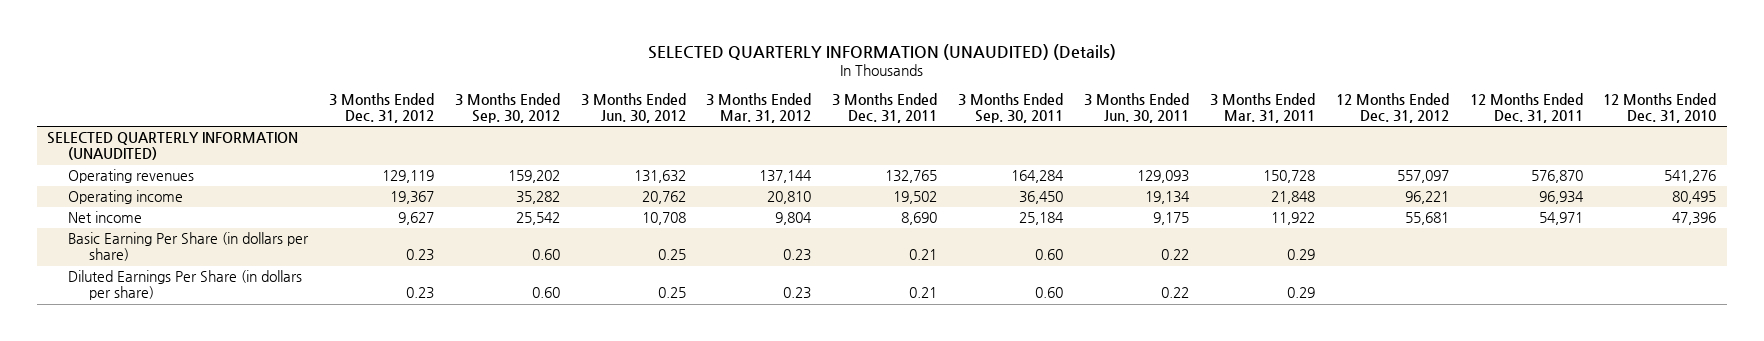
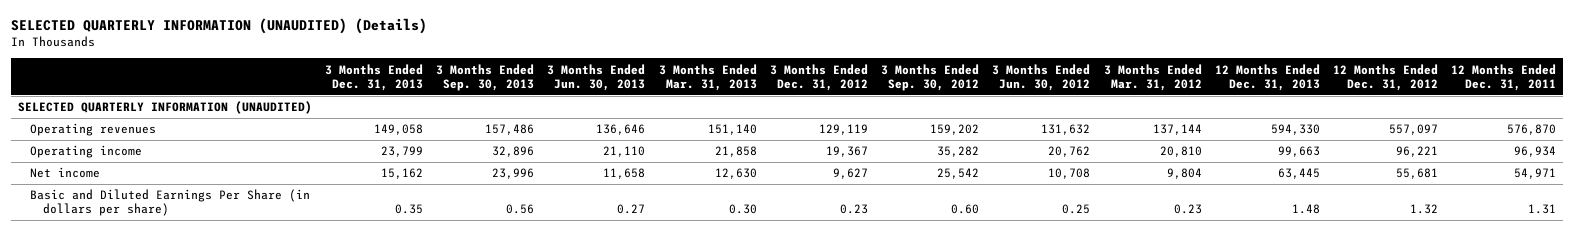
- | 3 Months Ended Dec. 31, 2012 | 3 Months Ended Sep. 30, 2012 | 3 Months Ended Jun. 30, 2012 | 3 Months Ended Mar. 31, 2012 | 3 Months Ended Dec. 31, 2011 | 3 Months Ended Sep. 30, 2011 | 3 Months Ended Jun. 30, 2011 | 3 Months Ended Mar. 31, 2011 | 12 Months Ended Dec. 31, 2012 | 12 Months Ended Dec. 31, 2011 | 12 Months Ended Dec. 31, 2010
+ | 3 Months Ended Dec. 31, 2013 | 3 Months Ended Sep. 30, 2013 | 3 Months Ended Jun. 30, 2013 | 3 Months Ended Mar. 31, 2013 | 3 Months Ended Dec. 31, 2012 | 3 Months Ended Sep. 30, 2012 | 3 Months Ended Jun. 30, 2012 | 3 Months Ended Mar. 31, 2012 | 12 Months Ended Dec. 31, 2013 | 12 Months Ended Dec. 31, 2012 | 12 Months Ended Dec. 31, 2011
- Basic Earning Per Share (in dollars per share) | 0.23 | 0.60 | 0.25 | 0.23 | 0.21 | 0.60 | 0.22 | 0.29 | | |
- Diluted Earnings Per Share (in dollars per share) | 0.23 | 0.60 | 0.25 | 0.23 | 0.21 | 0.60 | 0.22 | 0.29 | | |
+ Basic and Diluted Earnings Per Share (in dollars per share) | 0.35 | 0.56 | 0.27 | 0.30 | 0.23 | 0.60 | 0.25 | 0.23 | 1.48 | 1.32 | 1.31

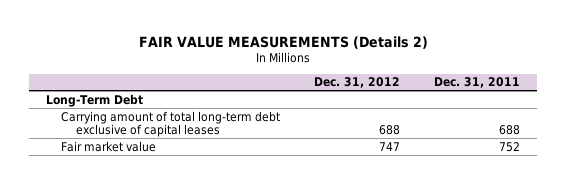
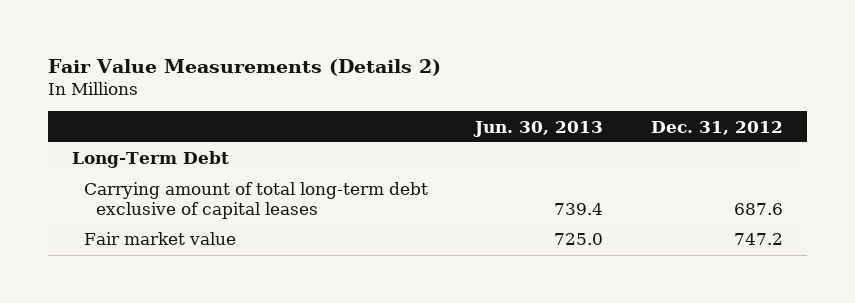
- FAIR VALUE MEASUREMENTS (Details 2)
+ Fair Value Measurements (Details 2)
- | Dec. 31, 2012 | Dec. 31, 2011
+ | Jun. 30, 2013 | Dec. 31, 2012
- Carrying amount of total long-term debt exclusive of capital leases | 688 | 688
- Fair market value | 747 | 752
+ Carrying amount of total long-term debt exclusive of capital leases | 739.4 | 687.6
+ Fair market value | 725.0 | 747.2

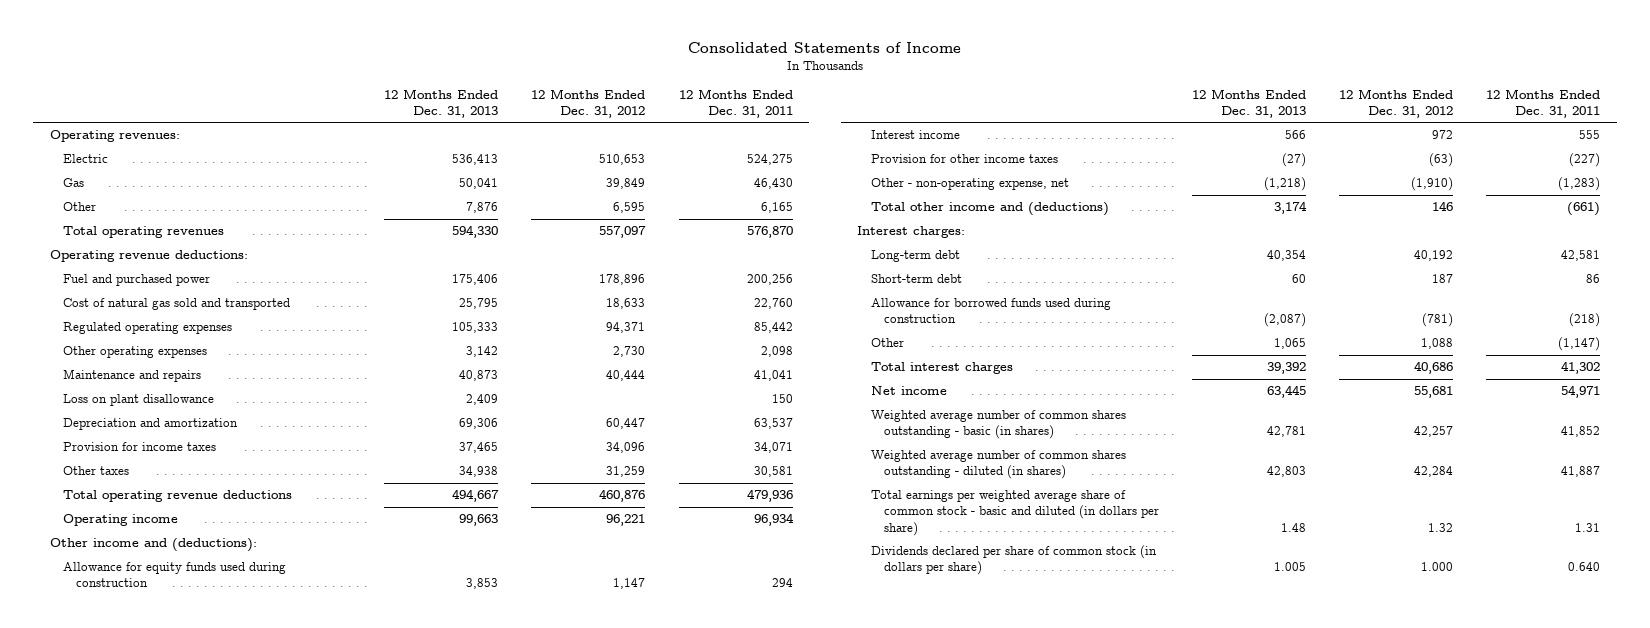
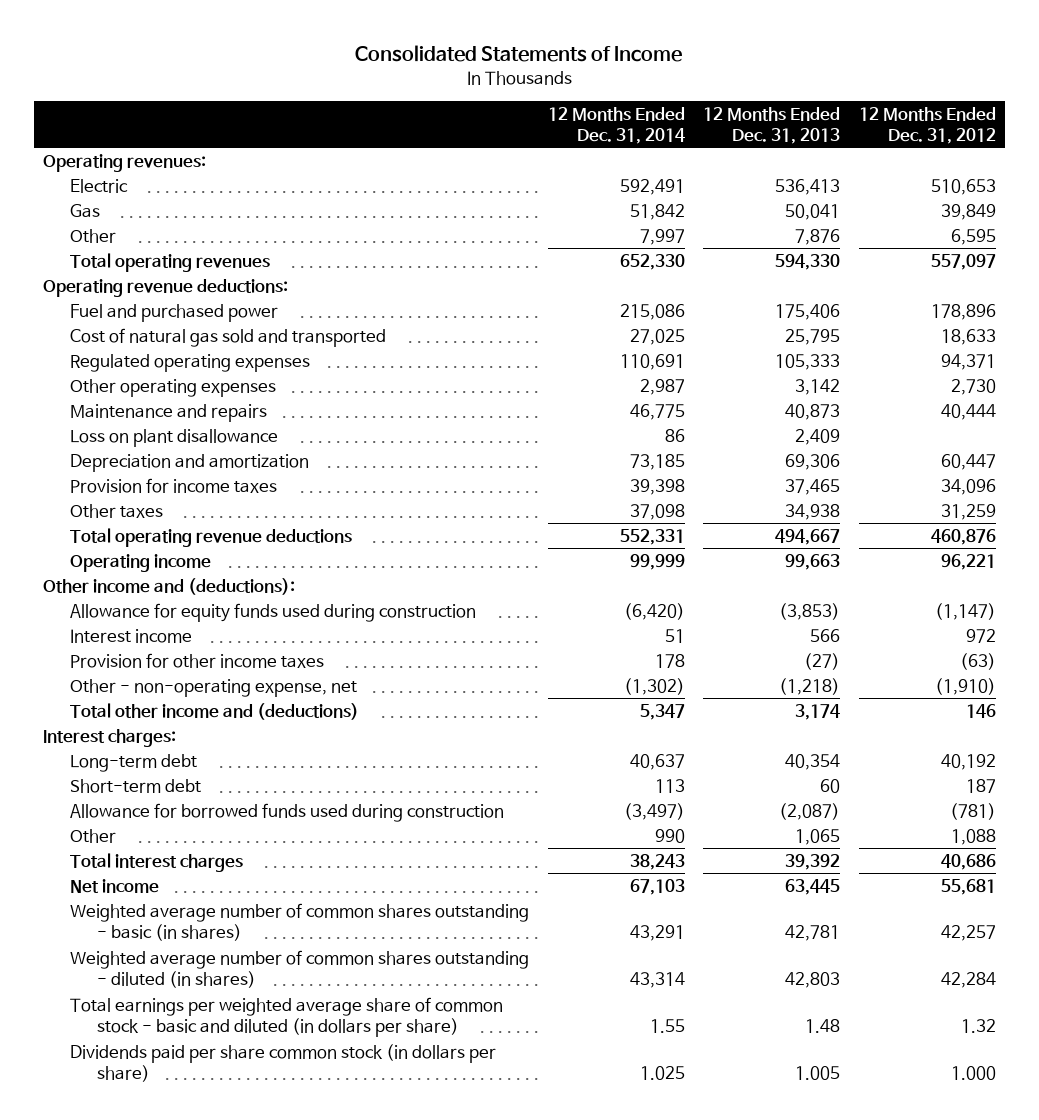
- | 12 Months Ended Dec. 31, 2013 | 12 Months Ended Dec. 31, 2012 | 12 Months Ended Dec. 31, 2011
+ | 12 Months Ended Dec. 31, 2014 | 12 Months Ended Dec. 31, 2013 | 12 Months Ended Dec. 31, 2012
- Allowance for equity funds used during construction | 3,853 | 1,147 | 294
+ Allowance for equity funds used during construction | (6,420) | (3,853) | (1,147)
- Dividends declared per share of common stock (in dollars per share) | 1.005 | 1.000 | 0.640
+ Dividends paid per share common stock (in dollars per share) | 1.025 | 1.005 | 1.000

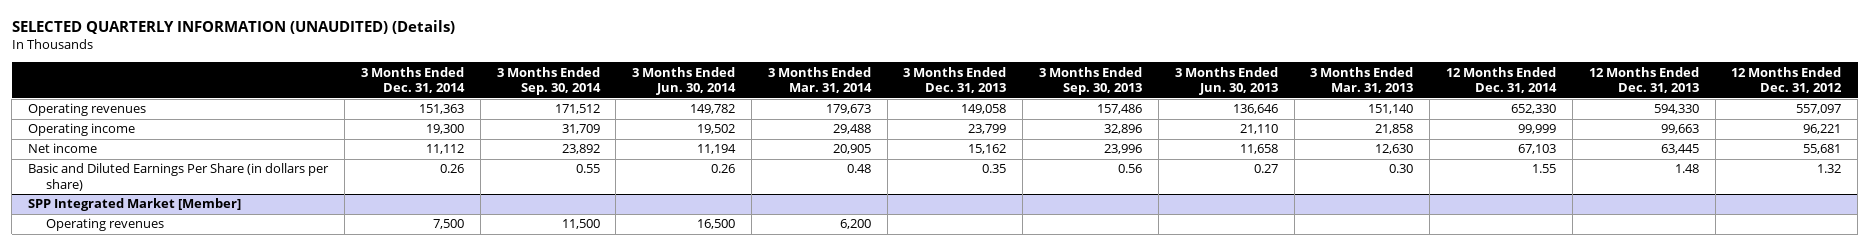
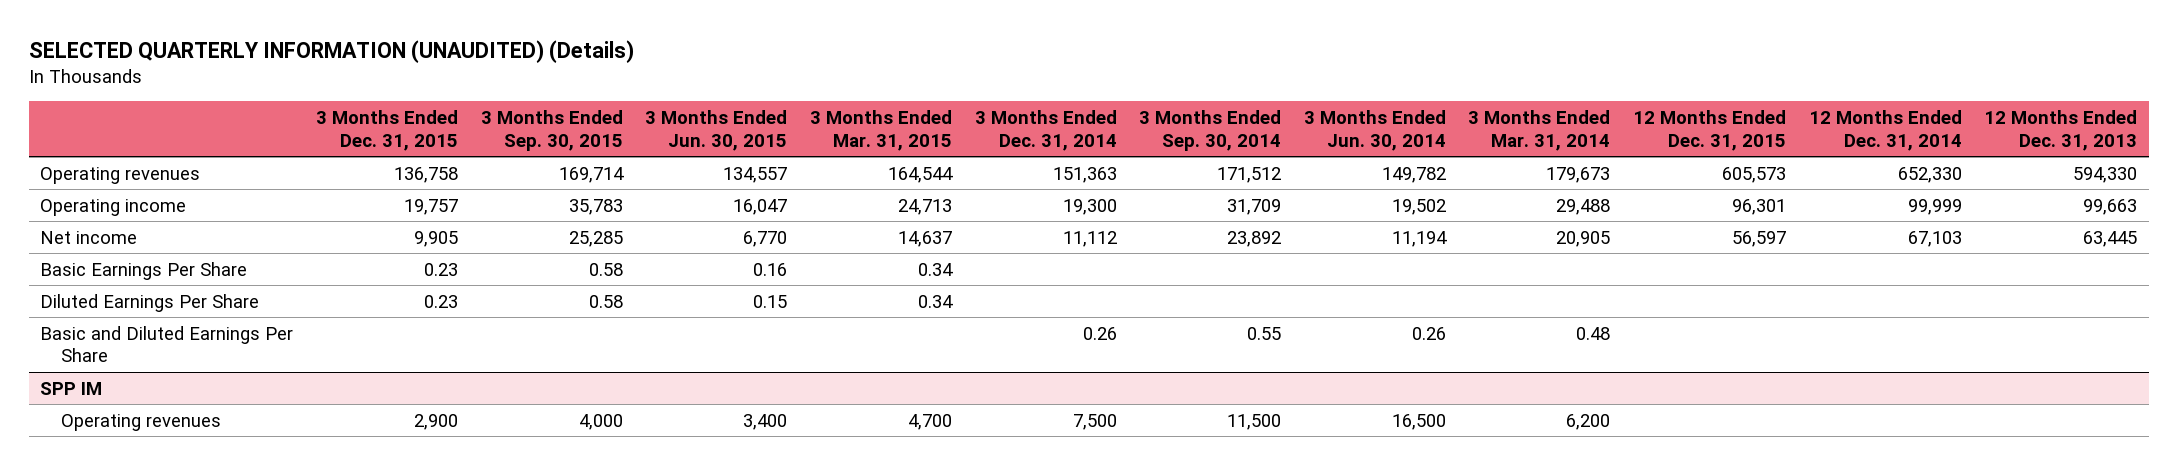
- | 3 Months Ended Dec. 31, 2014 | 3 Months Ended Sep. 30, 2014 | 3 Months Ended Jun. 30, 2014 | 3 Months Ended Mar. 31, 2014 | 3 Months Ended Dec. 31, 2013 | 3 Months Ended Sep. 30, 2013 | 3 Months Ended Jun. 30, 2013 | 3 Months Ended Mar. 31, 2013 | 12 Months Ended Dec. 31, 2014 | 12 Months Ended Dec. 31, 2013 | 12 Months Ended Dec. 31, 2012
+ | 3 Months Ended Dec. 31, 2015 | 3 Months Ended Sep. 30, 2015 | 3 Months Ended Jun. 30, 2015 | 3 Months Ended Mar. 31, 2015 | 3 Months Ended Dec. 31, 2014 | 3 Months Ended Sep. 30, 2014 | 3 Months Ended Jun. 30, 2014 | 3 Months Ended Mar. 31, 2014 | 12 Months Ended Dec. 31, 2015 | 12 Months Ended Dec. 31, 2014 | 12 Months Ended Dec. 31, 2013
- Basic and Diluted Earnings Per Share (in dollars per share) | 0.26 | 0.55 | 0.26 | 0.48 | 0.35 | 0.56 | 0.27 | 0.30 | 1.55 | 1.48 | 1.32
- SPP Integrated Market [Member]
+ Basic Earnings Per Share | 0.23 | 0.58 | 0.16 | 0.34 | | | | | | |
+ Diluted Earnings Per Share | 0.23 | 0.58 | 0.15 | 0.34 | | | | | | |
+ Basic and Diluted Earnings Per Share | | | | | 0.26 | 0.55 | 0.26 | 0.48 | | |
+ SPP IM

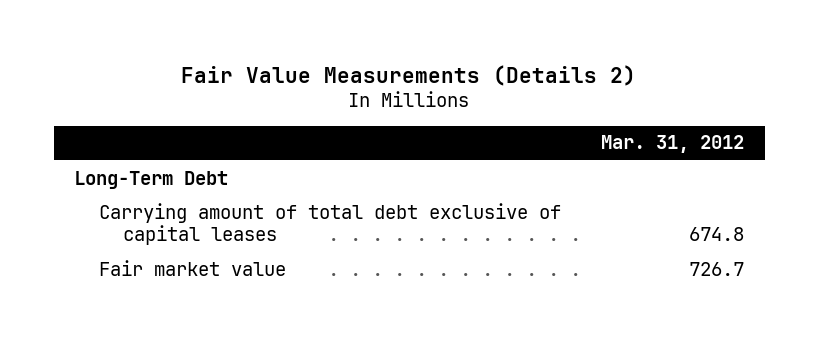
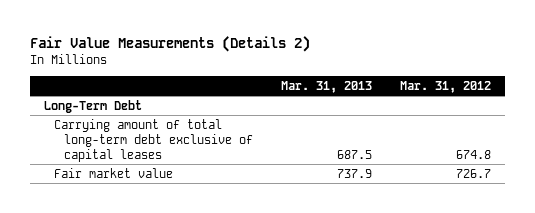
- | Mar. 31, 2012
+ | Mar. 31, 2013 | Mar. 31, 2012
- Carrying amount of total debt exclusive of capital leases | 674.8
+ Carrying amount of total long-term debt exclusive of capital leases | 687.5 | 674.8

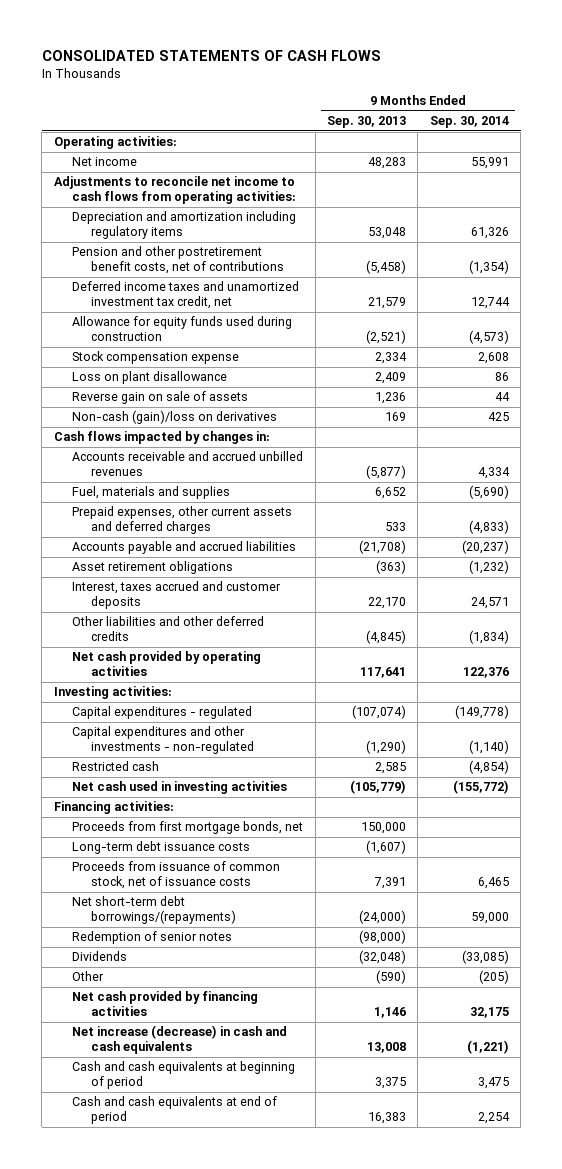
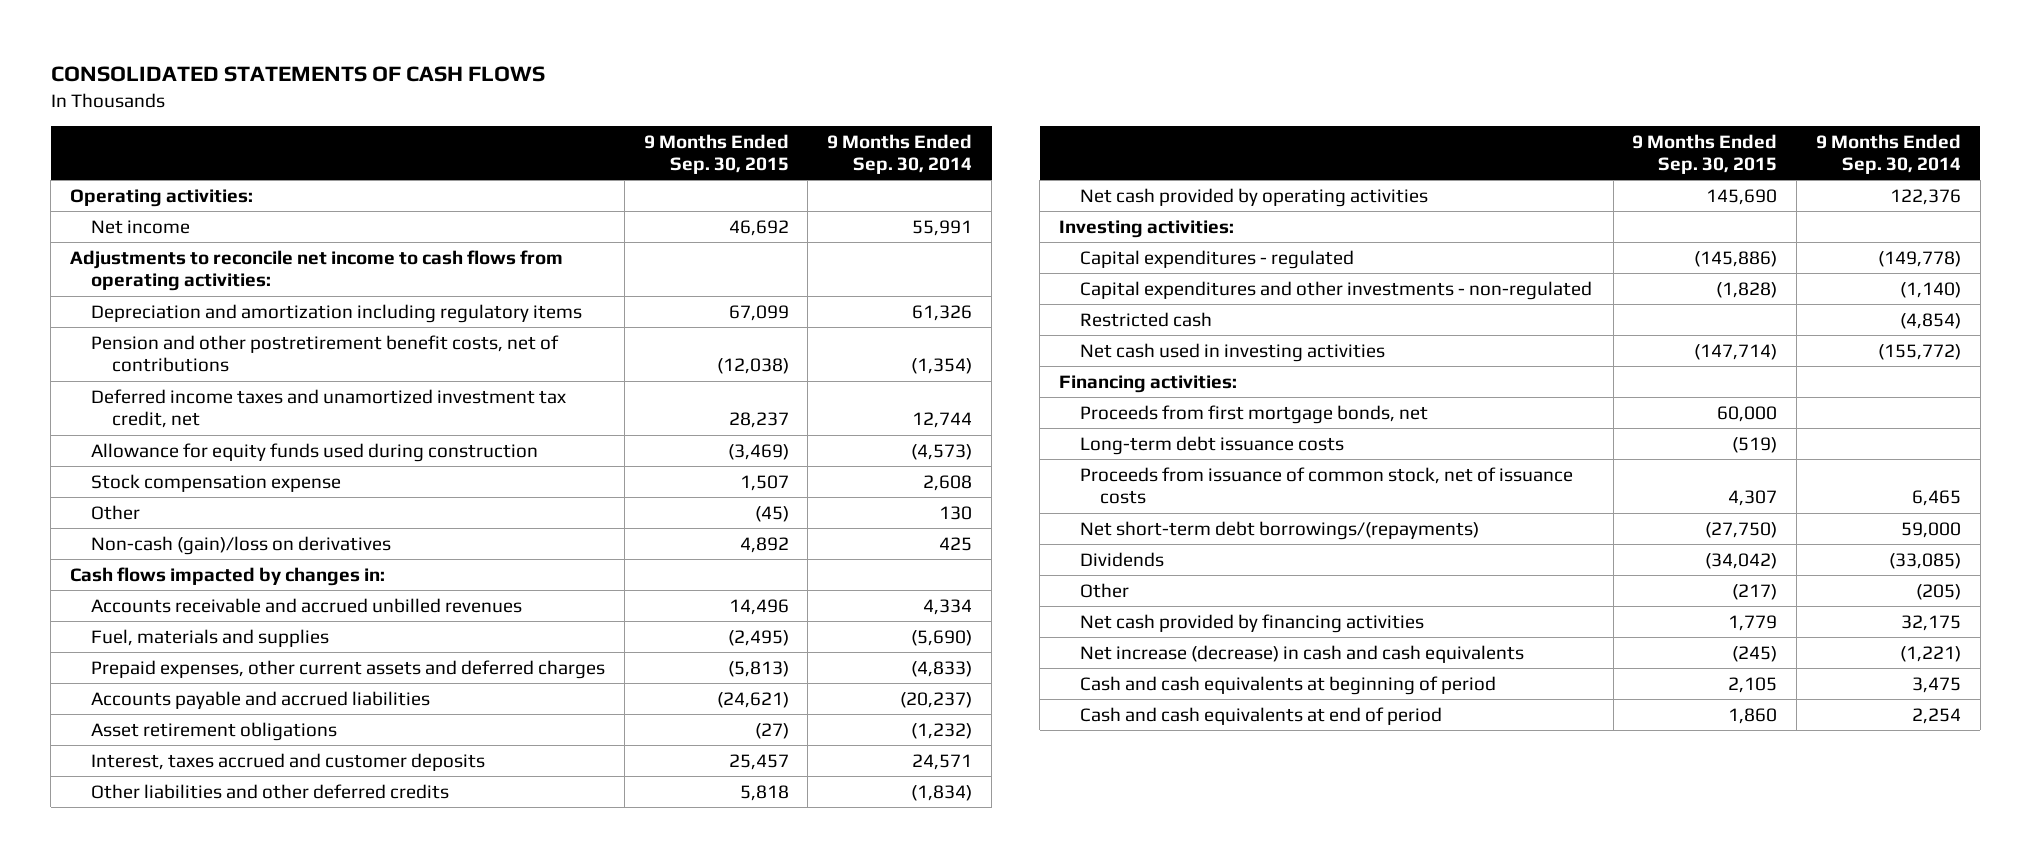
- | 9 Months Ended Sep. 30, 2013 | 9 Months Ended Sep. 30, 2014
+ | 9 Months Ended Sep. 30, 2015 | 9 Months Ended Sep. 30, 2014
- Loss on plant disallowance | 2,409 | 86
- Reverse gain on sale of assets | 1,236 | 44
+ Other | (45) | 130
- Redemption of senior notes | (98,000) |

